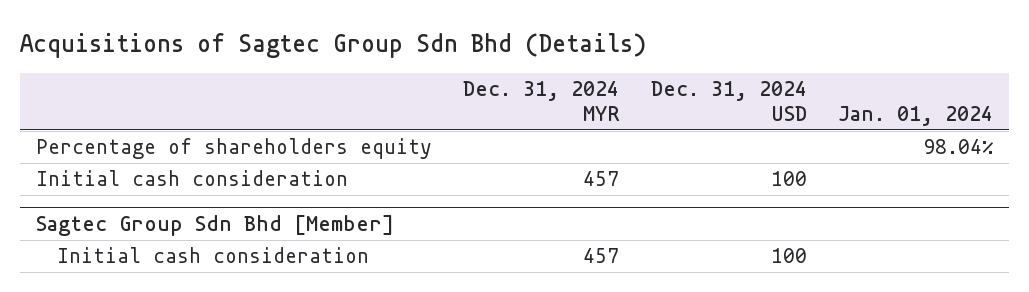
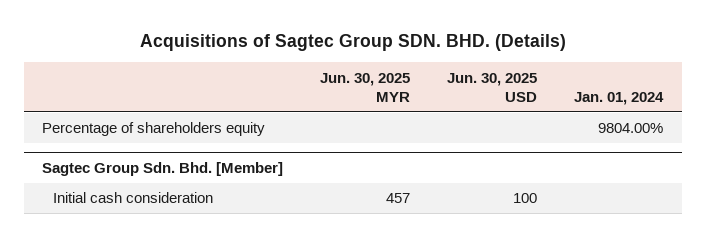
- Acquisitions of Sagtec Group Sdn Bhd (Details)
+ Acquisitions of Sagtec Group SDN. BHD. (Details)
- | Dec. 31, 2024 MYR | Dec. 31, 2024 USD | Jan. 01, 2024
+ | Jun. 30, 2025 MYR | Jun. 30, 2025 USD | Jan. 01, 2024
- Percentage of shareholders equity | | | 98.04%
- Initial cash consideration | 457 | 100 |
- Sagtec Group Sdn Bhd [Member]
+ Percentage of shareholders equity | | | 9804.00%
+ Sagtec Group Sdn. Bhd. [Member]

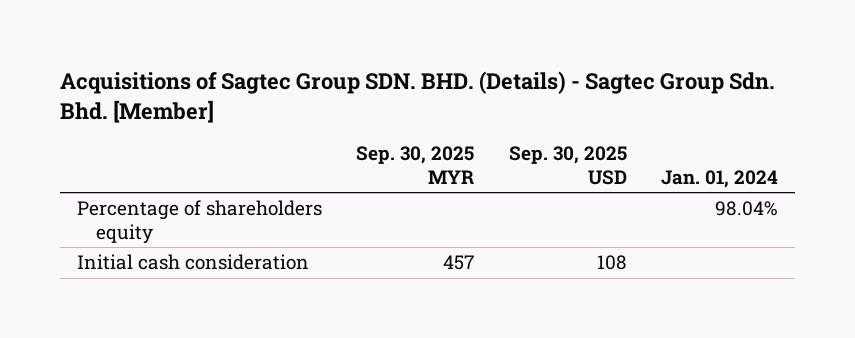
- Acquisitions of Sagtec Group SDN. BHD. (Details)
+ Acquisitions of Sagtec Group SDN. BHD. (Details) - Sagtec Group Sdn. Bhd. [Member]
- | Jun. 30, 2025 MYR | Jun. 30, 2025 USD | Jan. 01, 2024
+ | Sep. 30, 2025 MYR | Sep. 30, 2025 USD | Jan. 01, 2024
- Percentage of shareholders equity | | | 9804.00%
- Sagtec Group Sdn. Bhd. [Member]
- Initial cash consideration | 457 | 100 |
+ Percentage of shareholders equity | | | 98.04%
+ Initial cash consideration | 457 | 108 |

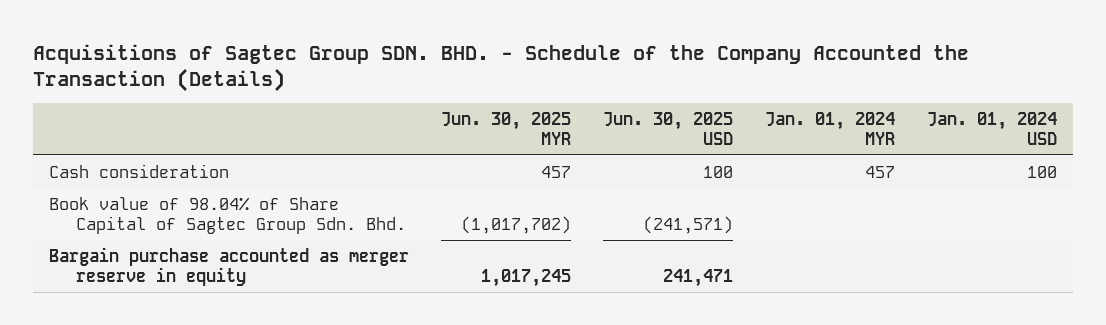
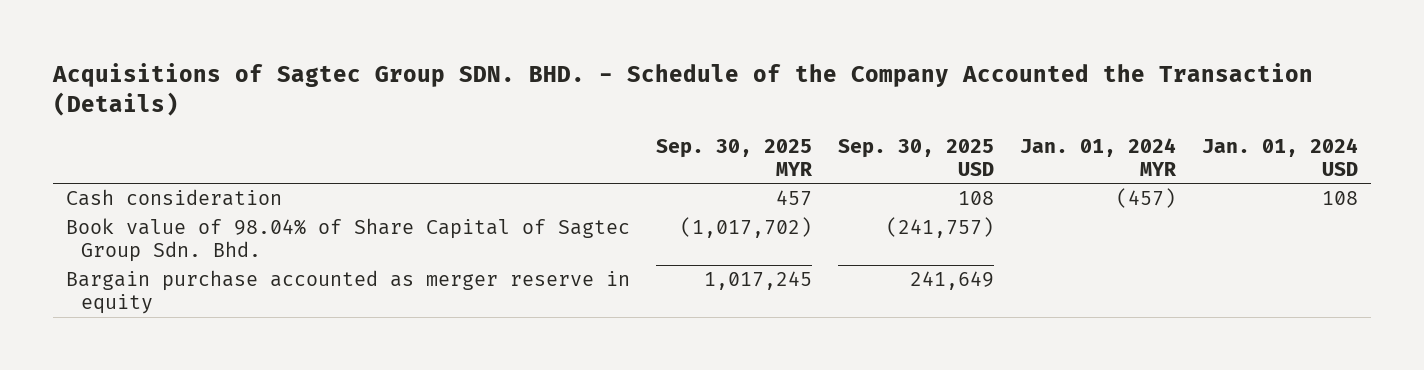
- | Jun. 30, 2025 MYR | Jun. 30, 2025 USD | Jan. 01, 2024 MYR | Jan. 01, 2024 USD
+ | Sep. 30, 2025 MYR | Sep. 30, 2025 USD | Jan. 01, 2024 MYR | Jan. 01, 2024 USD
- Cash consideration | 457 | 100 | 457 | 100
+ Cash consideration | 457 | 108 | (457) | 108

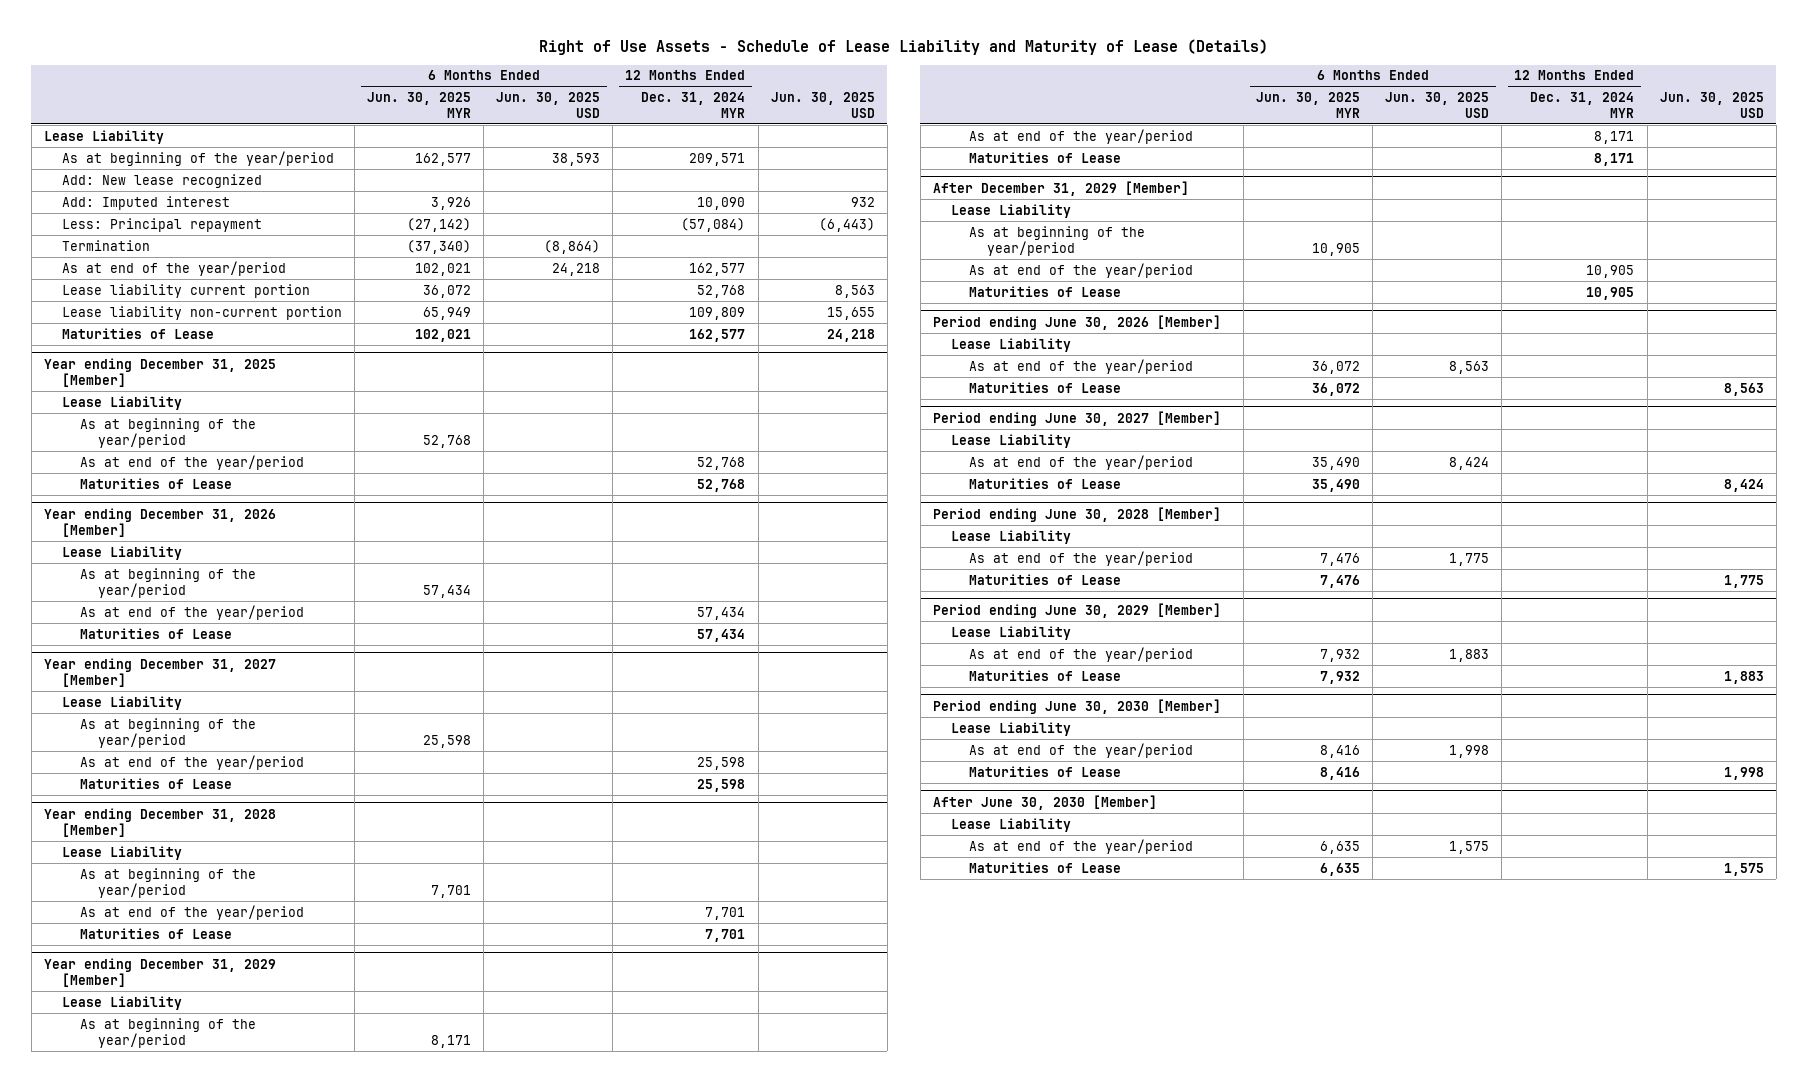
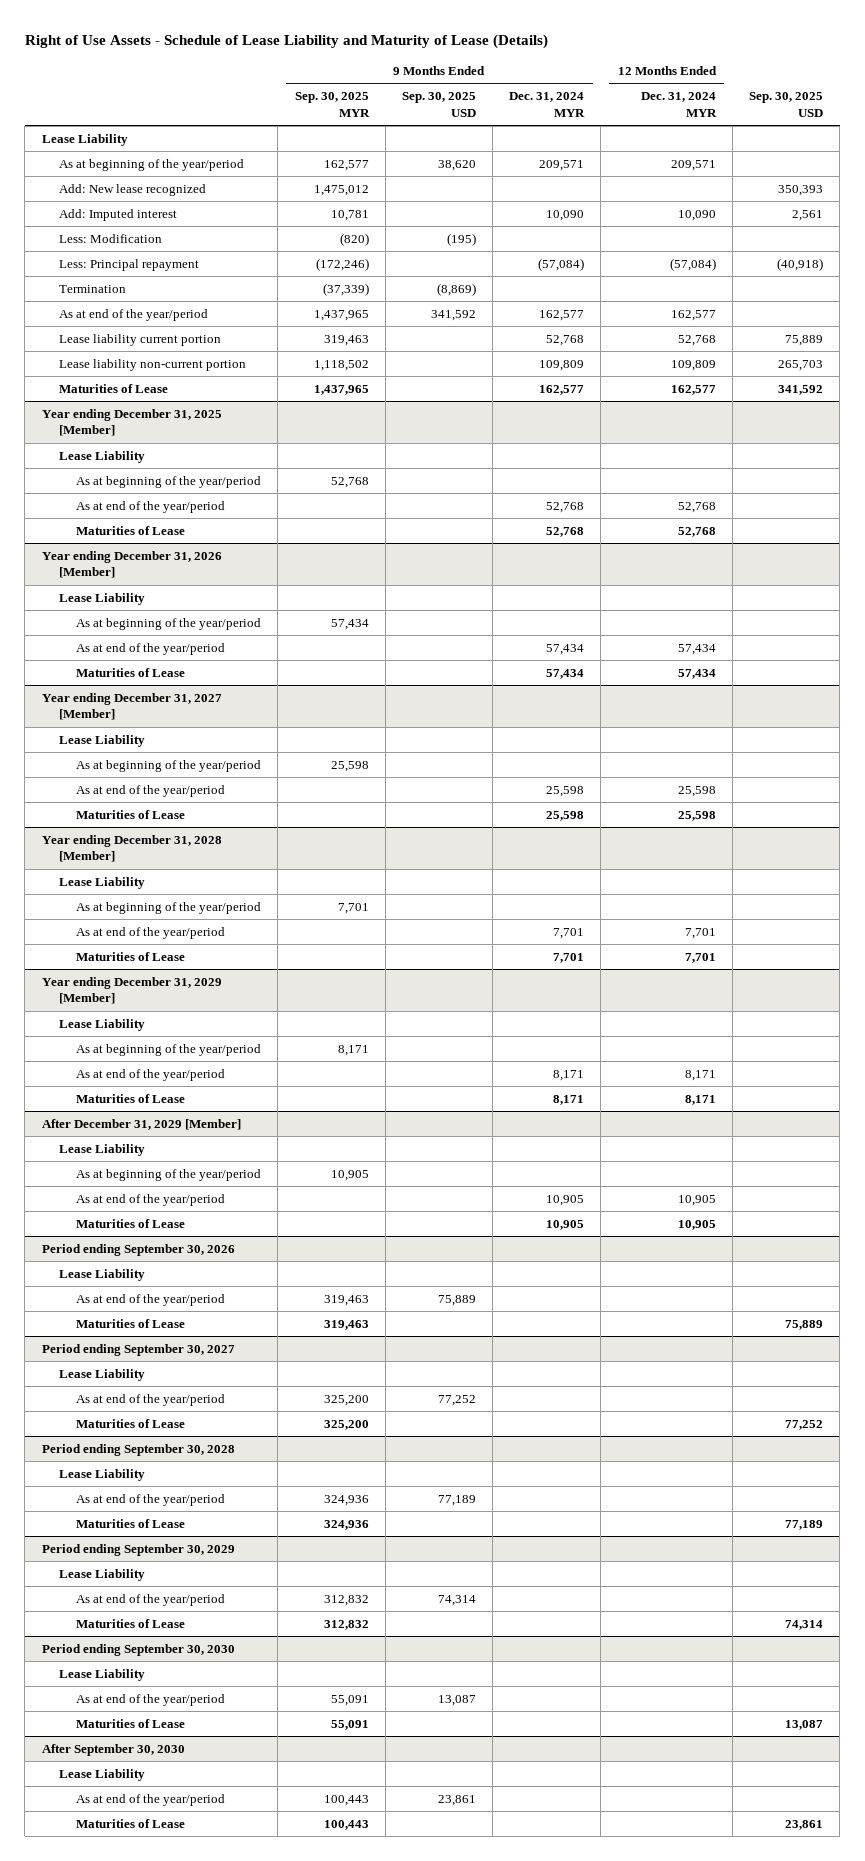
- | 6 Months Ended Jun. 30, 2025 MYR | 6 Months Ended Jun. 30, 2025 USD | 12 Months Ended Dec. 31, 2024 MYR | Jun. 30, 2025 USD
+ | 9 Months Ended Sep. 30, 2025 MYR | 9 Months Ended Sep. 30, 2025 USD | 9 Months Ended Dec. 31, 2024 MYR | 12 Months Ended Dec. 31, 2024 MYR | Sep. 30, 2025 USD
+ Less: Modification | (820) | (195) | | |
- Period ending June 30, 2026 [Member]
- Lease Liability
- As at end of the year/period | 36,072 | 8,563 | |
- Maturities of Lease | 36,072 | | | 8,563
- Period ending June 30, 2027 [Member]
+ Period ending September 30, 2026
+ Lease Liability
+ As at end of the year/period | 319,463 | 75,889 | | |
+ Maturities of Lease | 319,463 | | | | 75,889
+ Period ending September 30, 2027
- Period ending June 30, 2028 [Member]
+ Period ending September 30, 2028
- Period ending June 30, 2029 [Member]
+ Period ending September 30, 2029
- Period ending June 30, 2030 [Member]
+ Period ending September 30, 2030
- After June 30, 2030 [Member]
+ After September 30, 2030

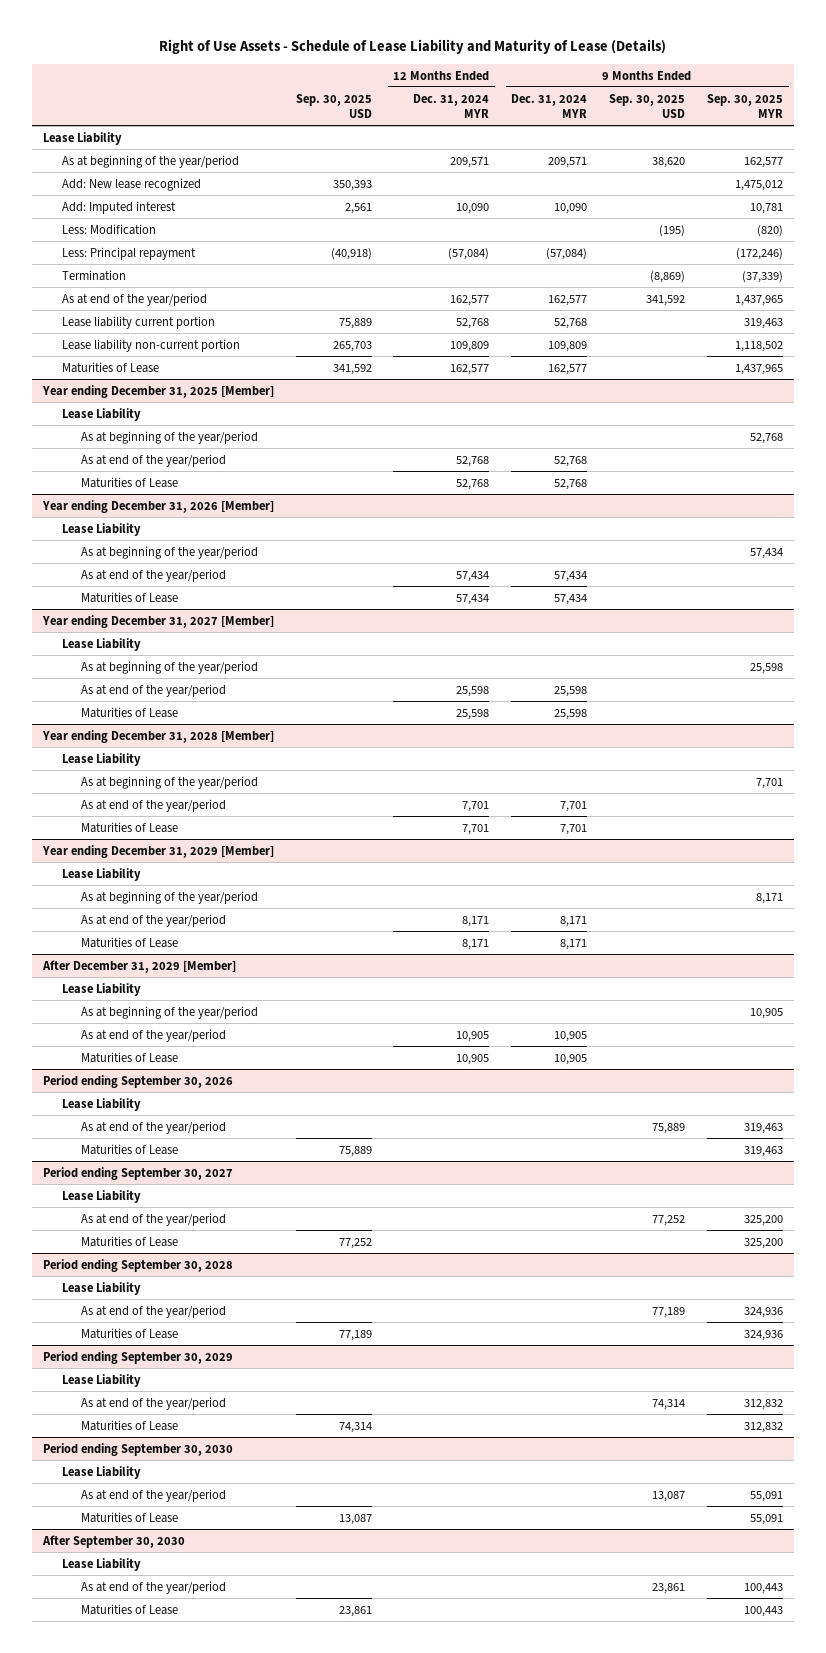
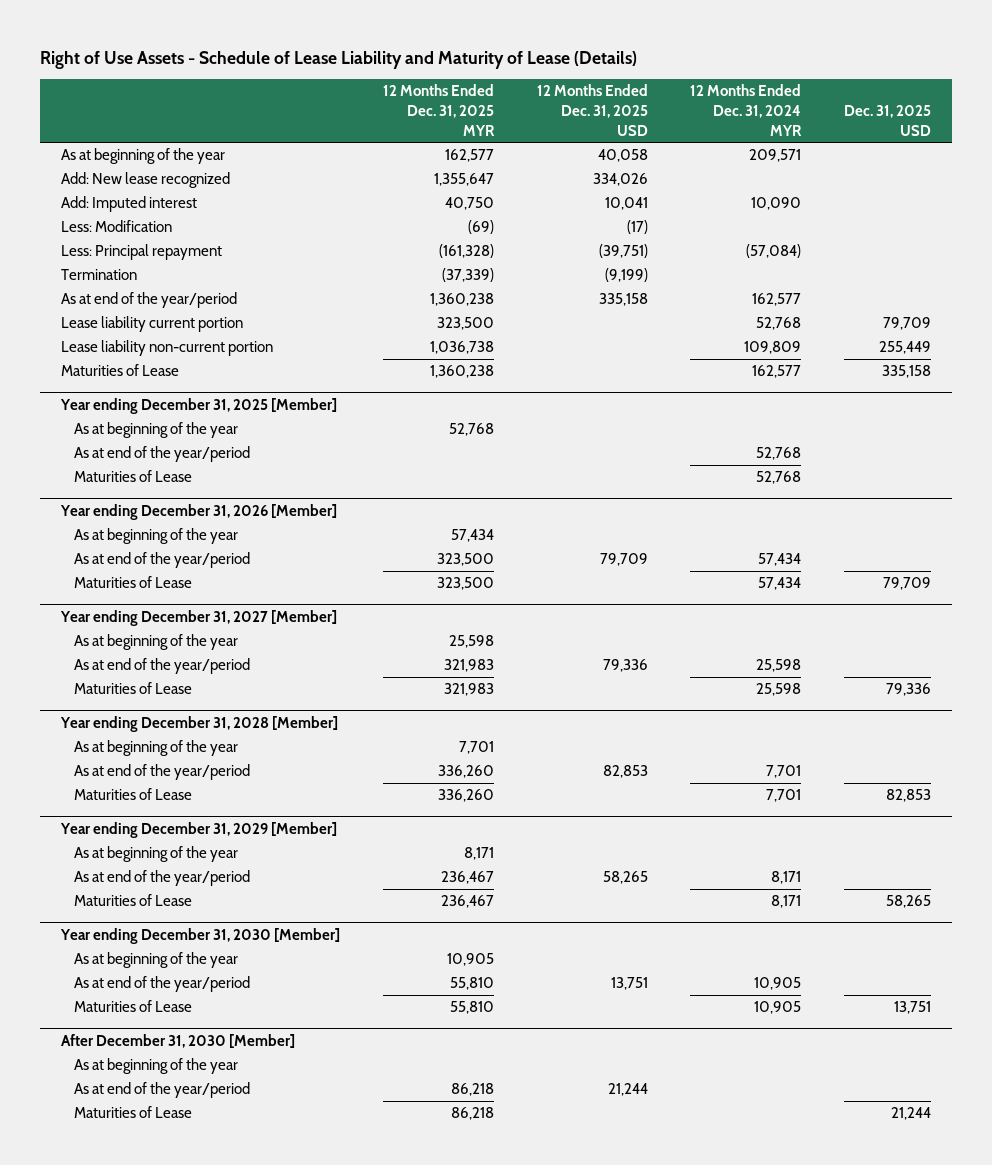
- | Sep. 30, 2025 USD | 12 Months Ended Dec. 31, 2024 MYR | 9 Months Ended Dec. 31, 2024 MYR | 9 Months Ended Sep. 30, 2025 USD | 9 Months Ended Sep. 30, 2025 MYR
+ | 12 Months Ended Dec. 31, 2025 MYR | 12 Months Ended Dec. 31, 2025 USD | 12 Months Ended Dec. 31, 2024 MYR | Dec. 31, 2025 USD
- Lease Liability
- As at beginning of the year/period | | 209,571 | 209,571 | 38,620 | 162,577
+ As at beginning of the year | 162,577 | 40,058 | 209,571 |
@ Year ending December 31, 2025 [Member]
- Lease Liability
- As at beginning of the year/period | | | | | 52,768
+ As at beginning of the year | 52,768 | | |
@ Year ending December 31, 2026 [Member]
- Lease Liability
- As at beginning of the year/period | | | | | 57,434
+ As at beginning of the year | 57,434 | | |
@ Year ending December 31, 2027 [Member]
- Lease Liability
- As at beginning of the year/period | | | | | 25,598
+ As at beginning of the year | 25,598 | | |
@ Year ending December 31, 2028 [Member]
- Lease Liability
- As at beginning of the year/period | | | | | 7,701
+ As at beginning of the year | 7,701 | | |
@ Year ending December 31, 2029 [Member]
- Lease Liability
- As at beginning of the year/period | | | | | 8,171
+ As at beginning of the year | 8,171 | | |
- After December 31, 2029 [Member]
- Lease Liability
- As at beginning of the year/period | | | | | 10,905
+ Year ending December 31, 2030 [Member]
+ As at beginning of the year | 10,905 | | |
- Period ending September 30, 2026
- Lease Liability
- As at end of the year/period | | | | 75,889 | 319,463
- Maturities of Lease | 75,889 | | | | 319,463
- Period ending September 30, 2027
- Lease Liability
- As at end of the year/period | | | | 77,252 | 325,200
- Maturities of Lease | 77,252 | | | | 325,200
- Period ending September 30, 2028
- Lease Liability
- As at end of the year/period | | | | 77,189 | 324,936
- Maturities of Lease | 77,189 | | | | 324,936
- Period ending September 30, 2029
- Lease Liability
- As at end of the year/period | | | | 74,314 | 312,832
- Maturities of Lease | 74,314 | | | | 312,832
- Period ending September 30, 2030
- Lease Liability
- As at end of the year/period | | | | 13,087 | 55,091
- Maturities of Lease | 13,087 | | | | 55,091
- After September 30, 2030
- Lease Liability
- As at end of the year/period | | | | 23,861 | 100,443
- Maturities of Lease | 23,861 | | | | 100,443
+ After December 31, 2030 [Member]
+ As at beginning of the year
+ As at end of the year/period | 86,218 | 21,244 | |
+ Maturities of Lease | 86,218 | | | 21,244

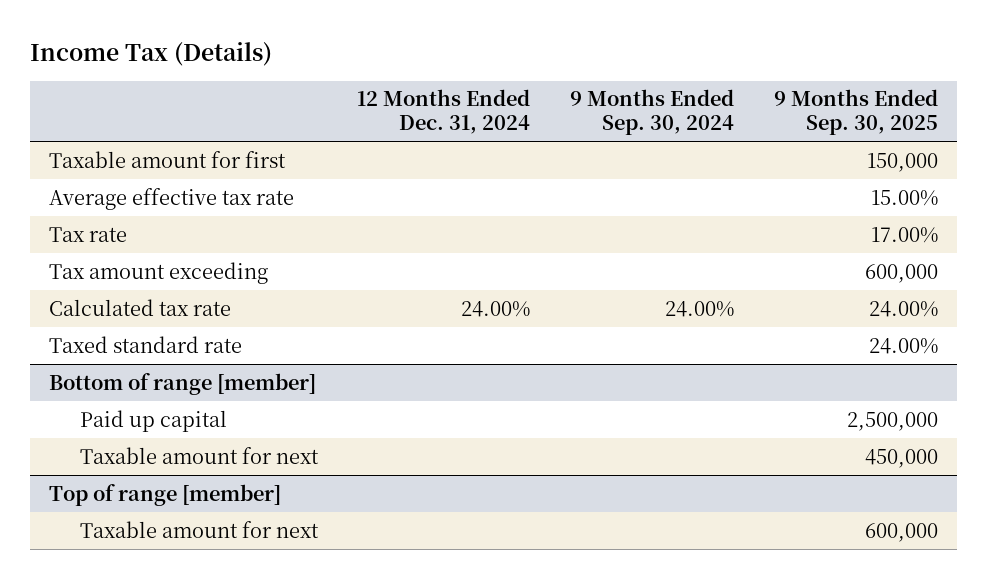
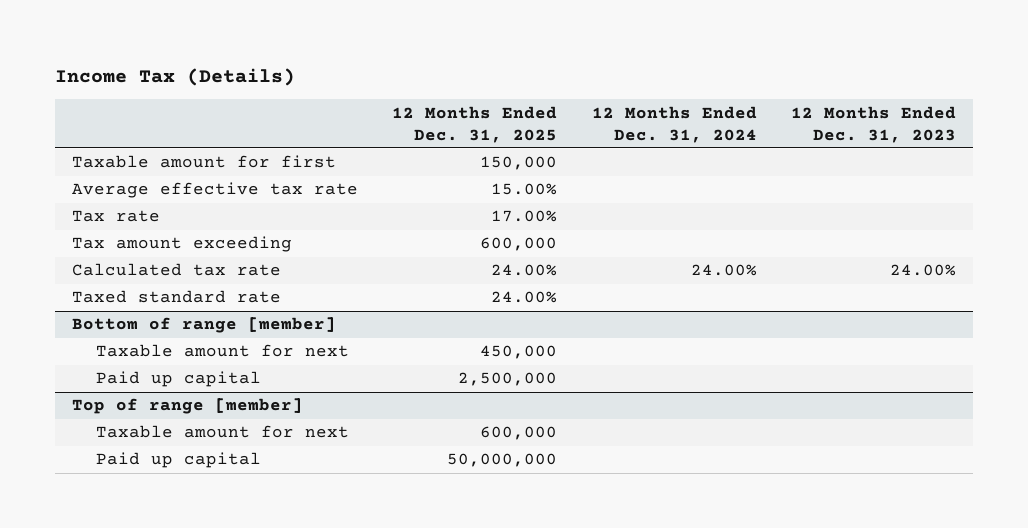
- | 12 Months Ended Dec. 31, 2024 | 9 Months Ended Sep. 30, 2024 | 9 Months Ended Sep. 30, 2025
+ | 12 Months Ended Dec. 31, 2025 | 12 Months Ended Dec. 31, 2024 | 12 Months Ended Dec. 31, 2023
@ Bottom of range [member]
moved down: Paid up capital | 2,500,000 | |
@ Top of range [member]
+ Paid up capital | 50,000,000 | |

